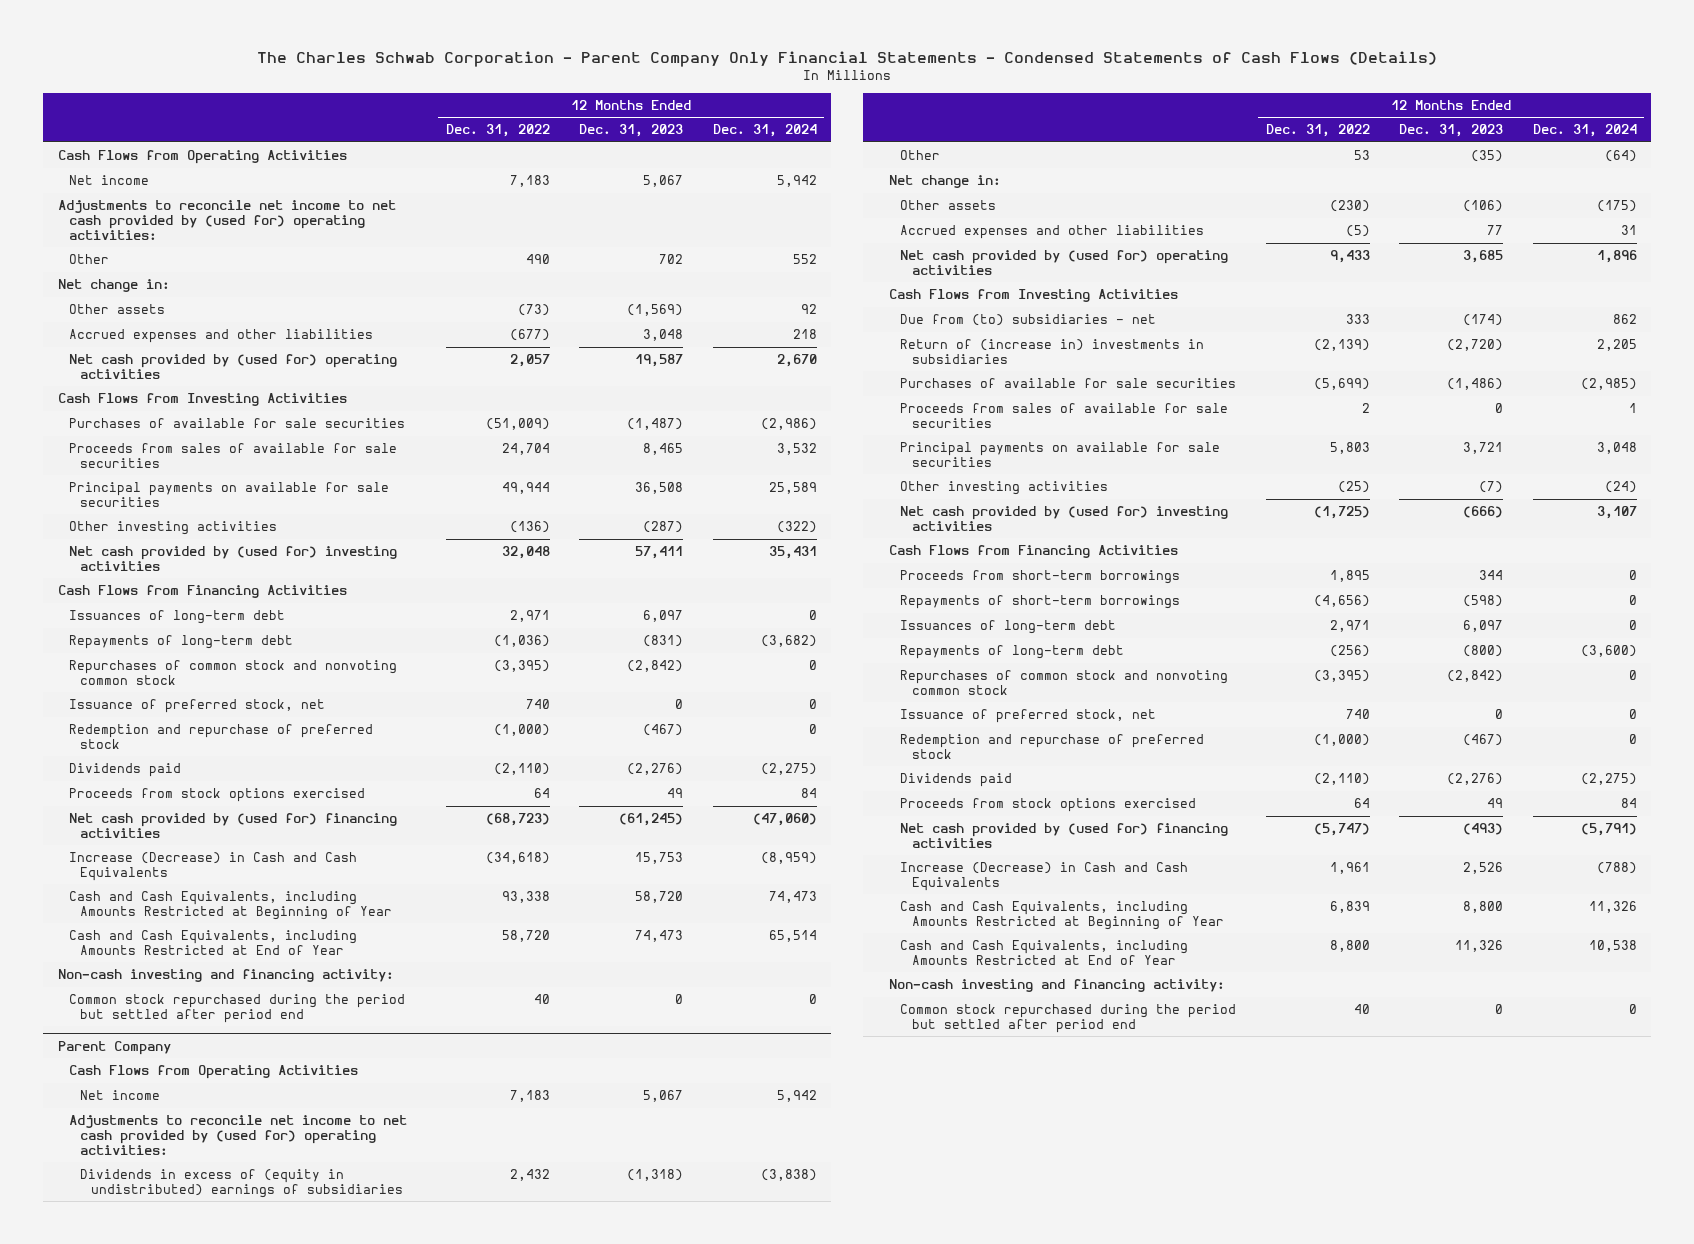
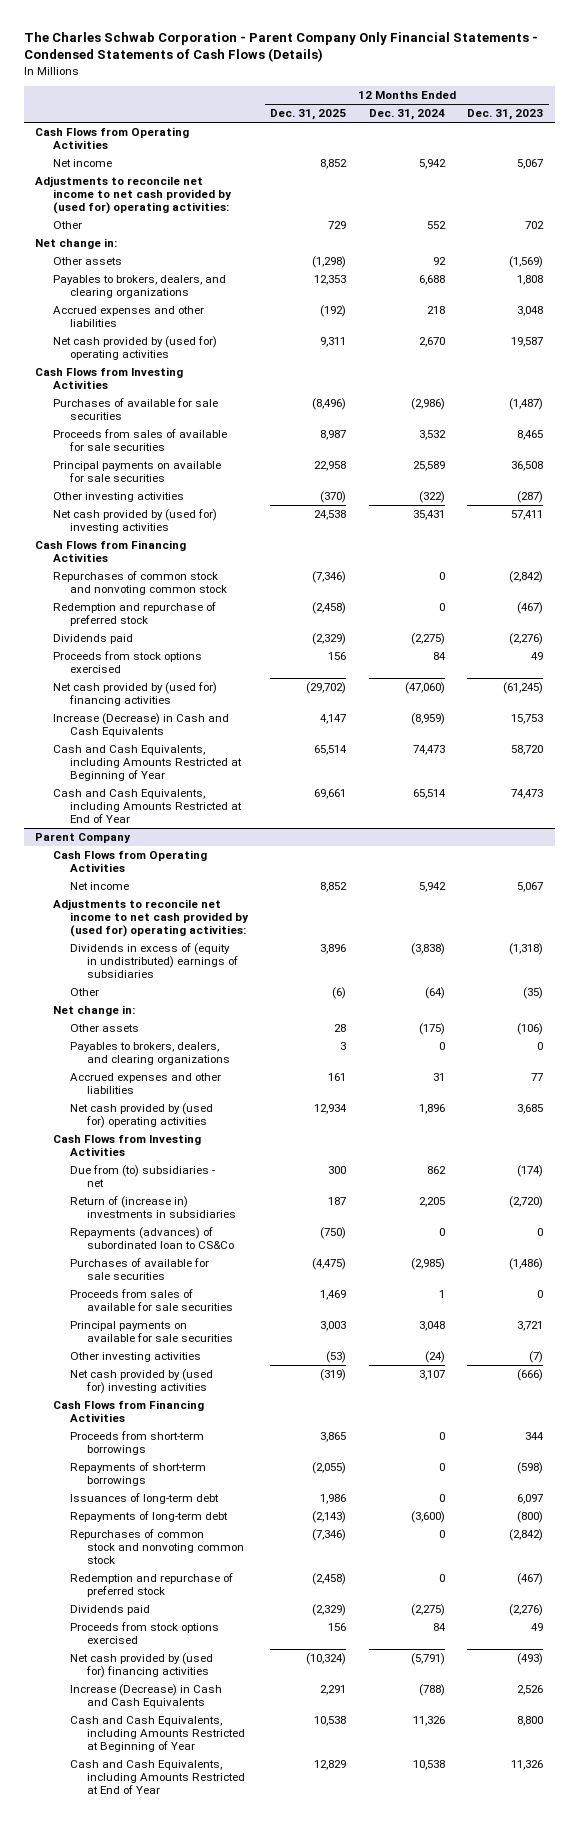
- | 12 Months Ended Dec. 31, 2022 | 12 Months Ended Dec. 31, 2023 | 12 Months Ended Dec. 31, 2024
+ | 12 Months Ended Dec. 31, 2025 | 12 Months Ended Dec. 31, 2024 | 12 Months Ended Dec. 31, 2023
+ Payables to brokers, dealers, and clearing organizations | 12,353 | 6,688 | 1,808
- Issuances of long-term debt | 2,971 | 6,097 | 0
- Repayments of long-term debt | (1,036) | (831) | (3,682)
- Issuance of preferred stock, net | 740 | 0 | 0
- Non-cash investing and financing activity:
- Common stock repurchased during the period but settled after period end | 40 | 0 | 0
@ Parent Company
+ Payables to brokers, dealers, and clearing organizations | 3 | 0 | 0
+ Repayments (advances) of subordinated loan to CS&Co | (750) | 0 | 0
- Issuance of preferred stock, net | 740 | 0 | 0
- Non-cash investing and financing activity:
- Common stock repurchased during the period but settled after period end | 40 | 0 | 0

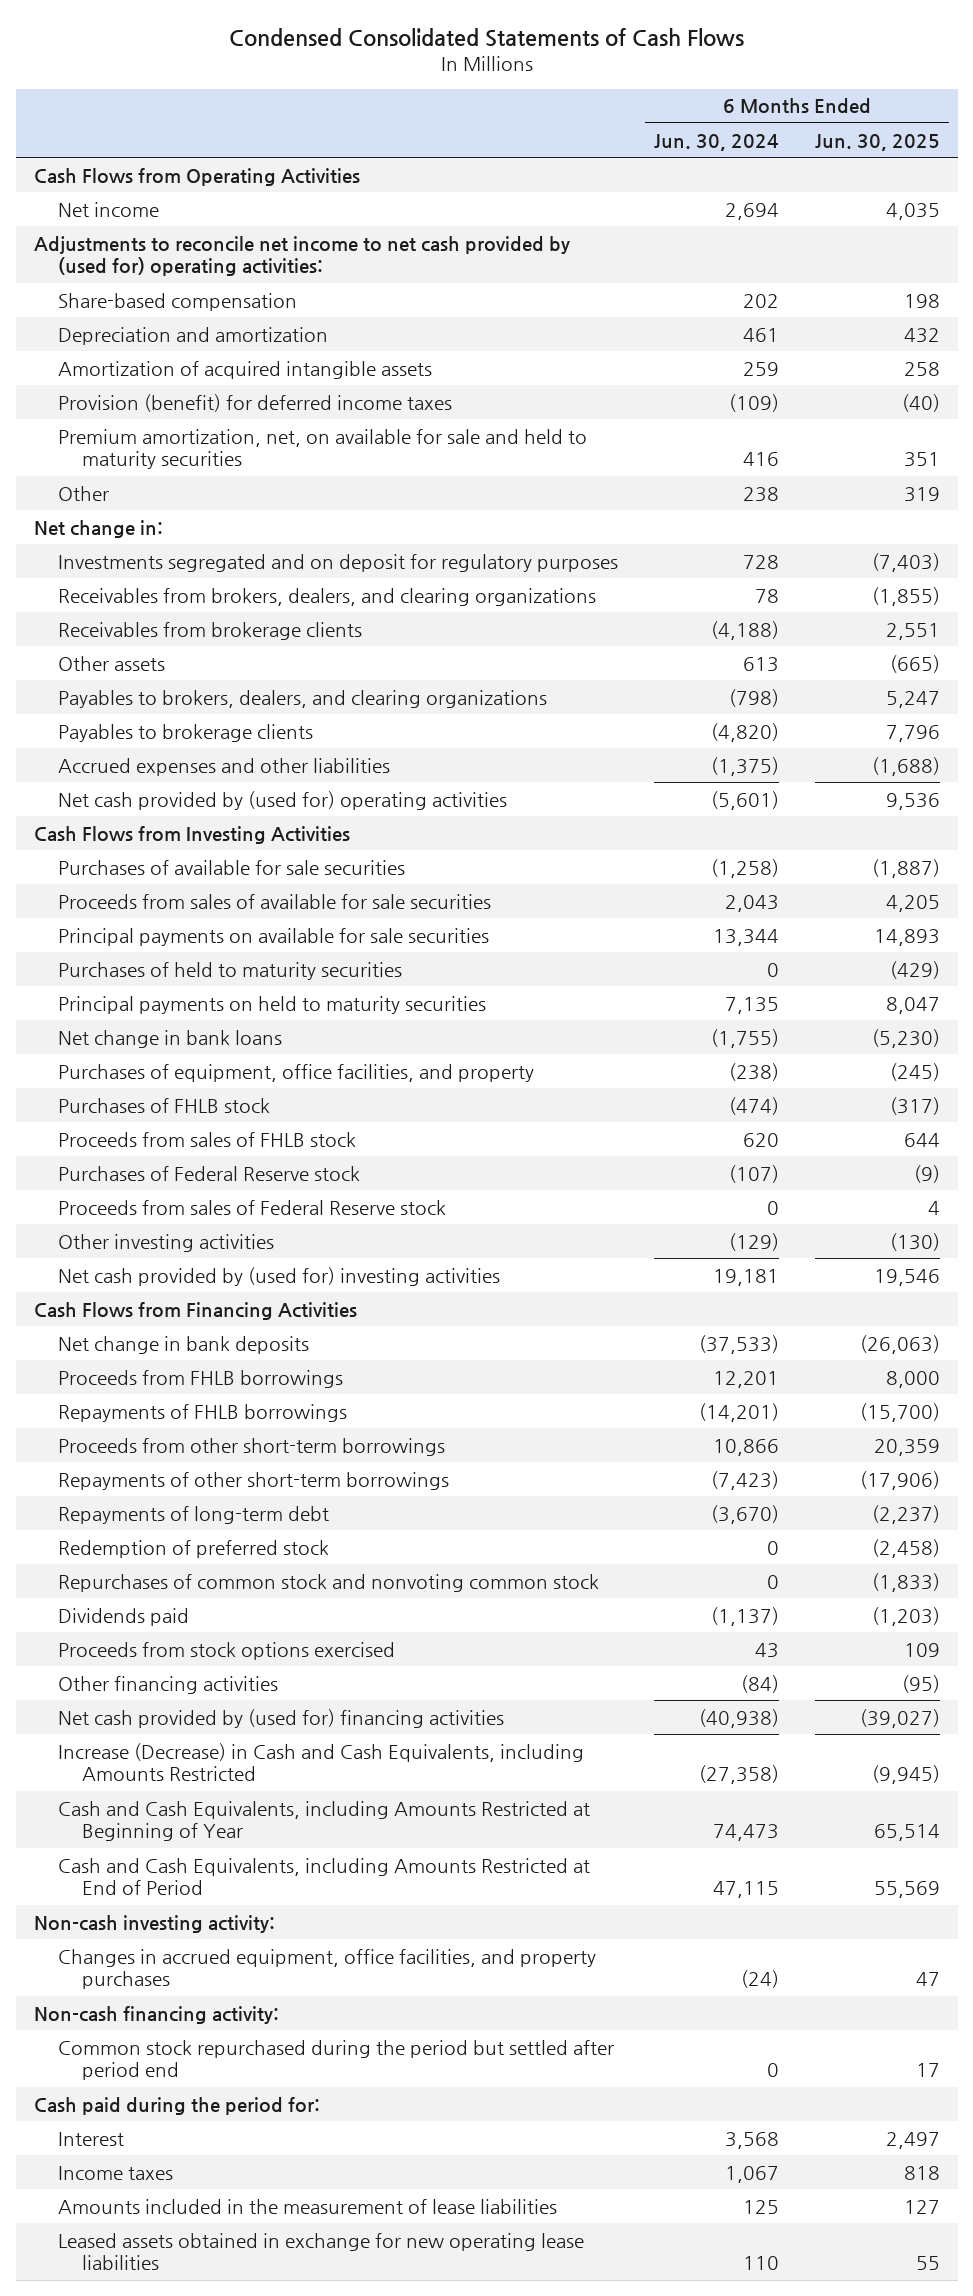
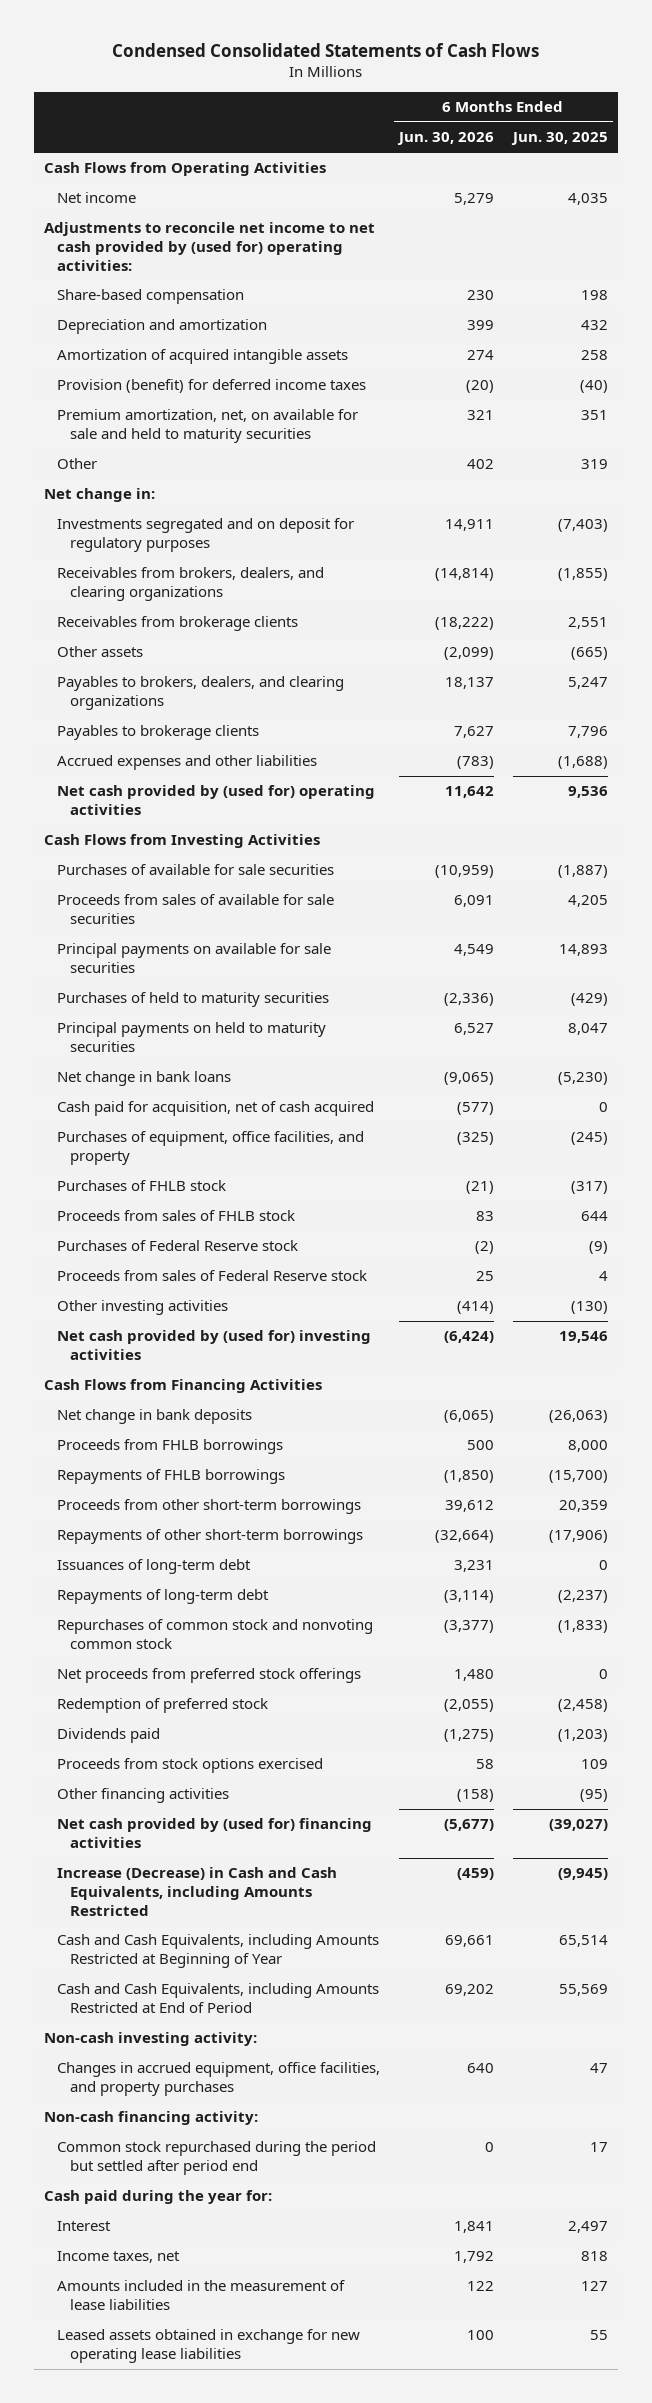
- | 6 Months Ended Jun. 30, 2024 | 6 Months Ended Jun. 30, 2025
+ | 6 Months Ended Jun. 30, 2026 | 6 Months Ended Jun. 30, 2025
+ Cash paid for acquisition, net of cash acquired | (577) | 0
+ Issuances of long-term debt | 3,231 | 0
+ Net proceeds from preferred stock offerings | 1,480 | 0
moved down: Redemption of preferred stock | (2,055) | (2,458)
- Cash paid during the period for:
+ Cash paid during the year for:
- Income taxes | 1,067 | 818
+ Income taxes, net | 1,792 | 818

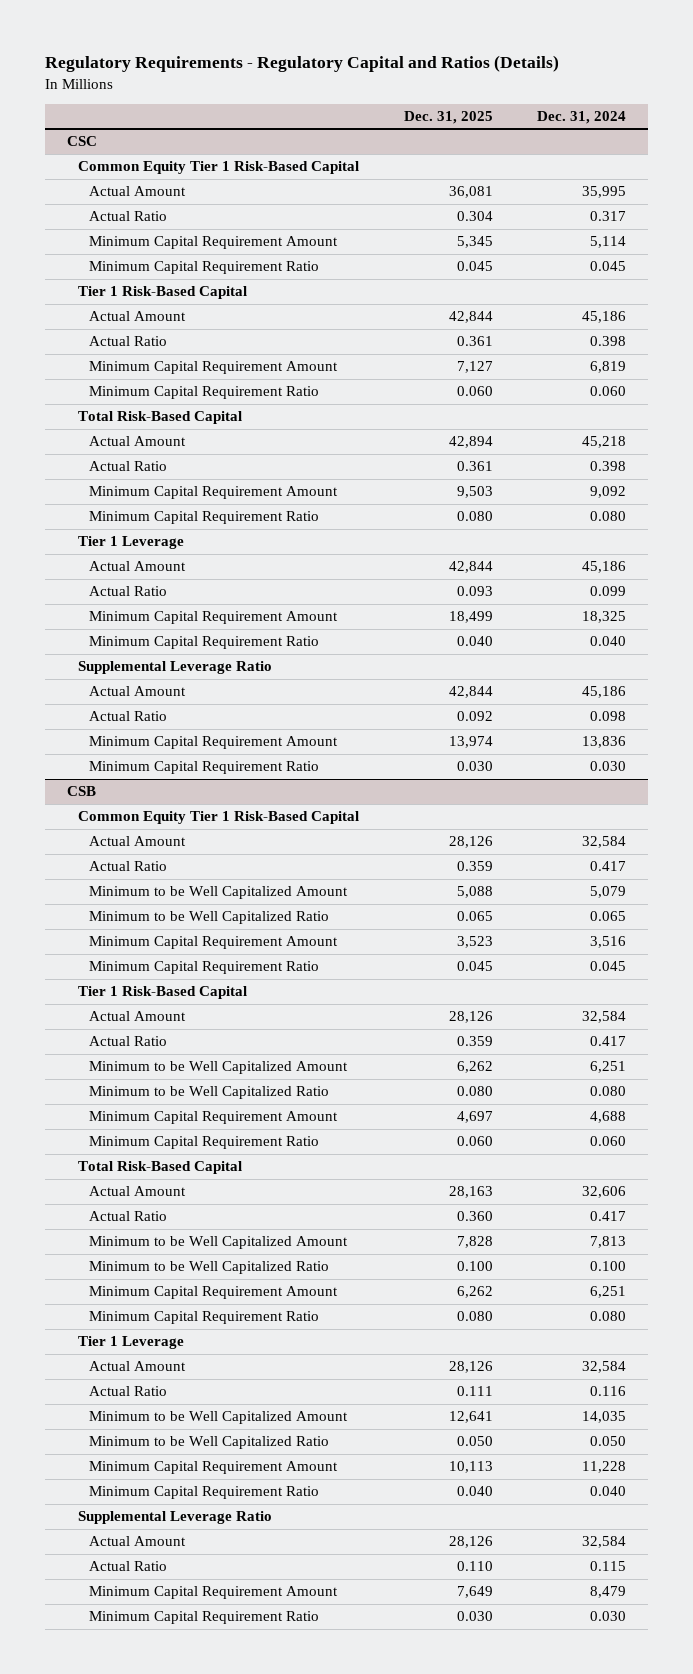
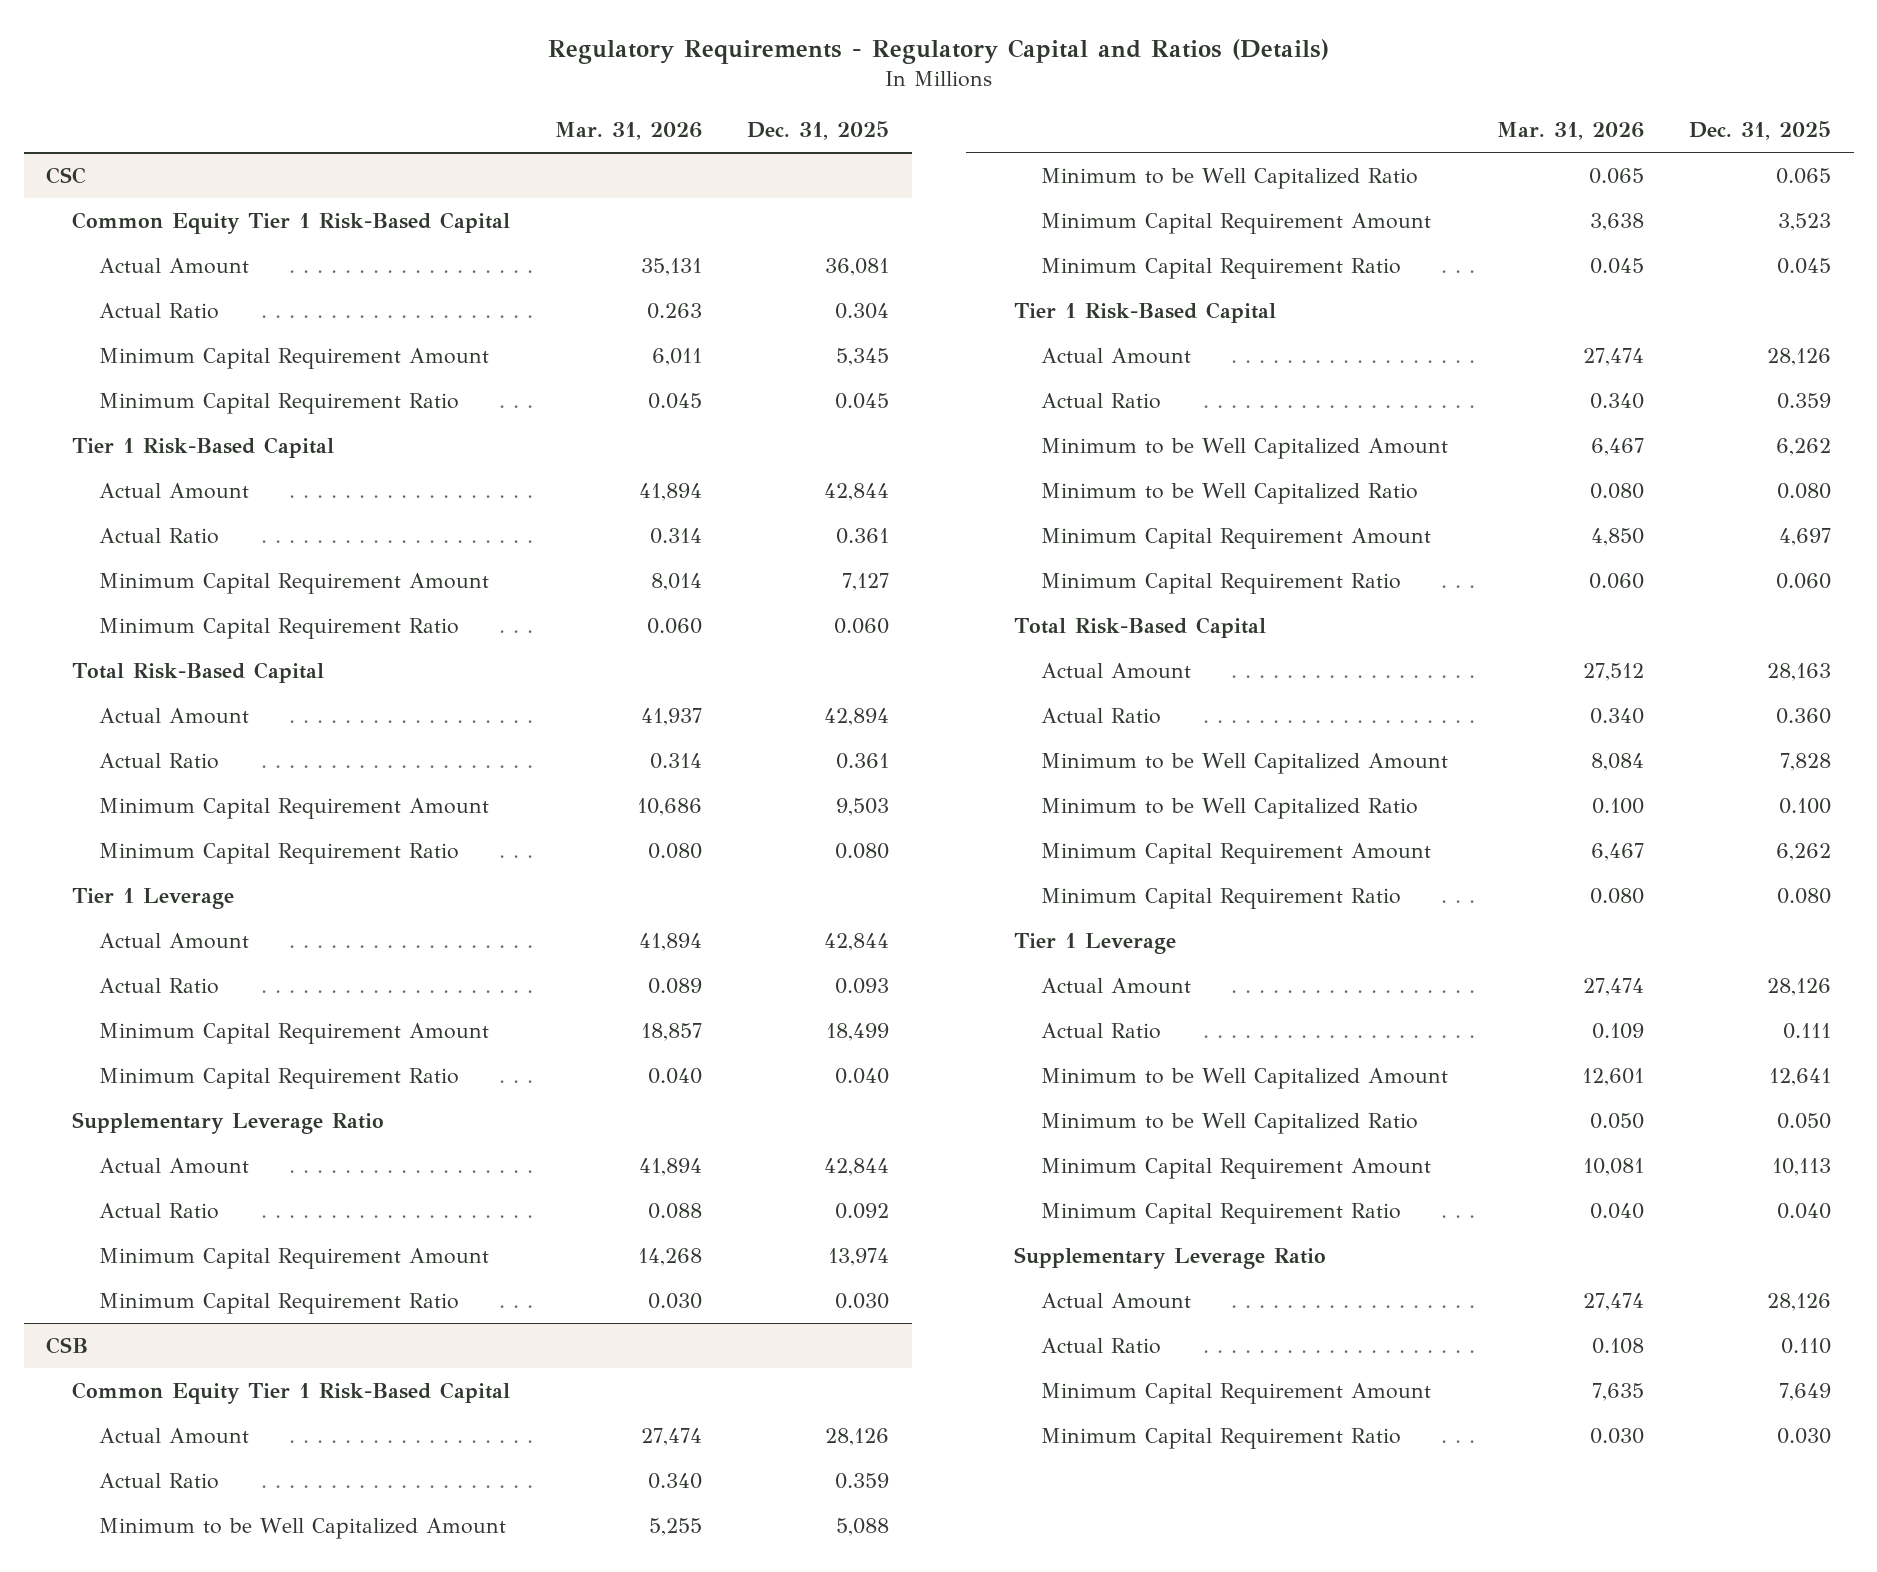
- | Dec. 31, 2025 | Dec. 31, 2024
+ | Mar. 31, 2026 | Dec. 31, 2025
@ CSC
- Supplemental Leverage Ratio
+ Supplementary Leverage Ratio
@ CSB
- Supplemental Leverage Ratio
+ Supplementary Leverage Ratio

